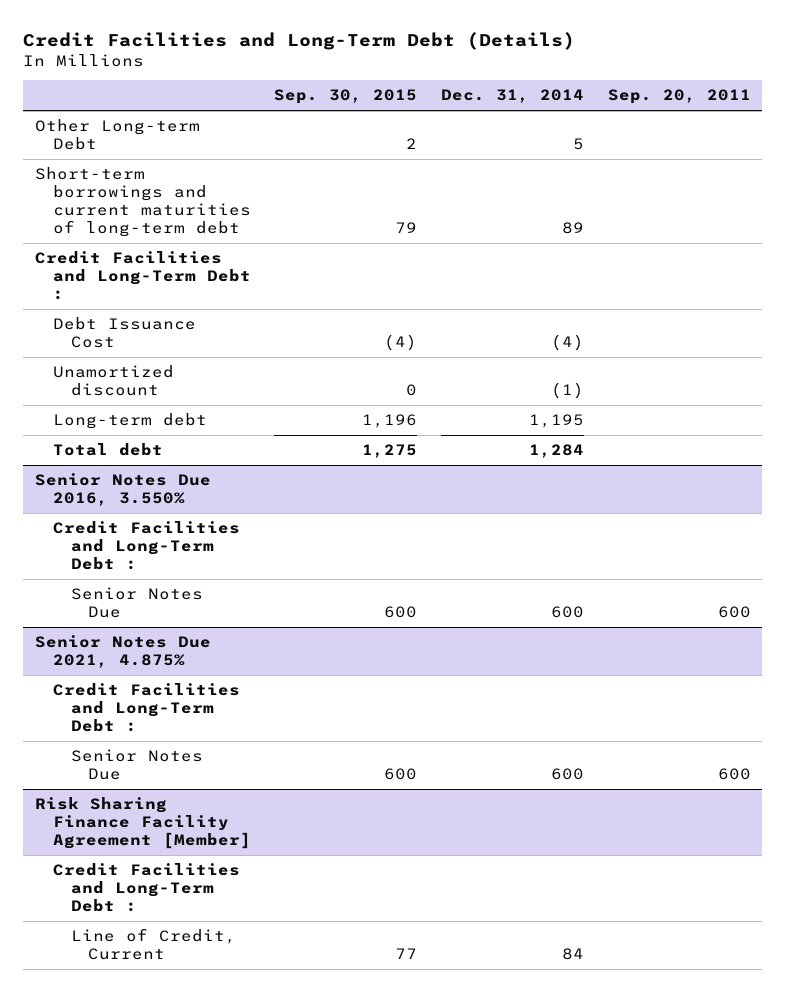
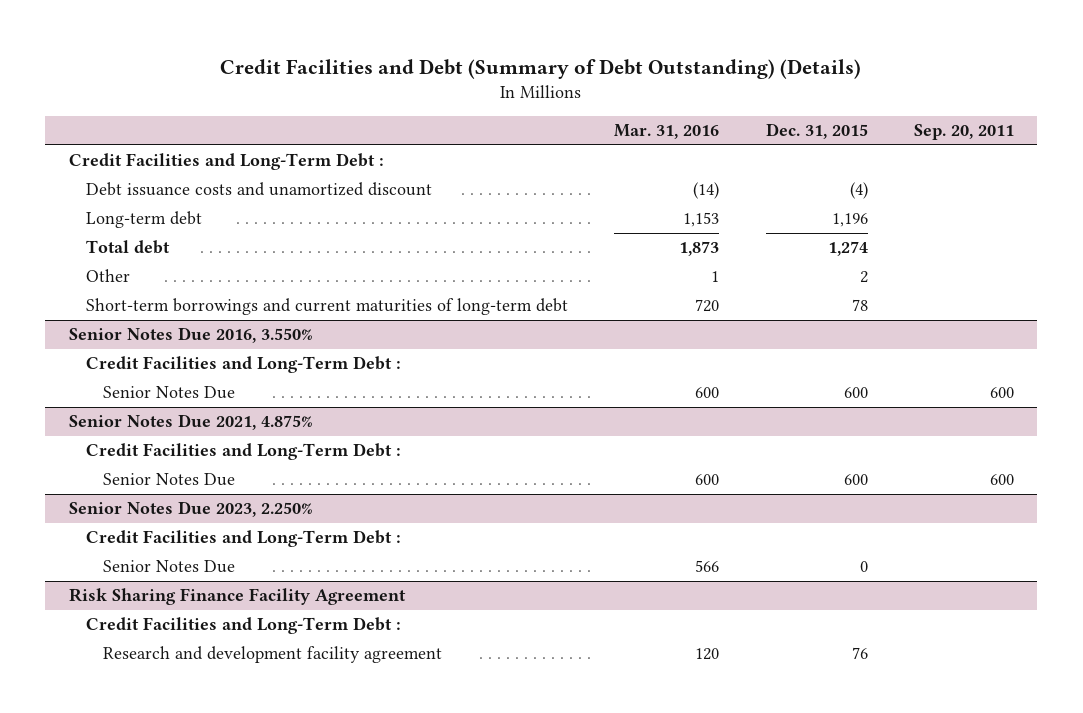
- Credit Facilities and Long-Term Debt (Details)
+ Credit Facilities and Debt (Summary of Debt Outstanding) (Details)
- | Sep. 30, 2015 | Dec. 31, 2014 | Sep. 20, 2011
+ | Mar. 31, 2016 | Dec. 31, 2015 | Sep. 20, 2011
- Other Long-term Debt | 2 | 5 |
- Debt Issuance Cost | (4) | (4) |
- Unamortized discount | 0 | (1) |
+ Debt issuance costs and unamortized discount | (14) | (4) |
+ Other | 1 | 2 |
moved down: Short-term borrowings and current maturities of long-term debt | 720 | 78 |
- Risk Sharing Finance Facility Agreement [Member]
+ Senior Notes Due 2023, 2.250%
+ Credit Facilities and Long-Term Debt :
+ Senior Notes Due | 566 | 0 |
+ Risk Sharing Finance Facility Agreement
- Line of Credit, Current | 77 | 84 |
+ Research and development facility agreement | 120 | 76 |

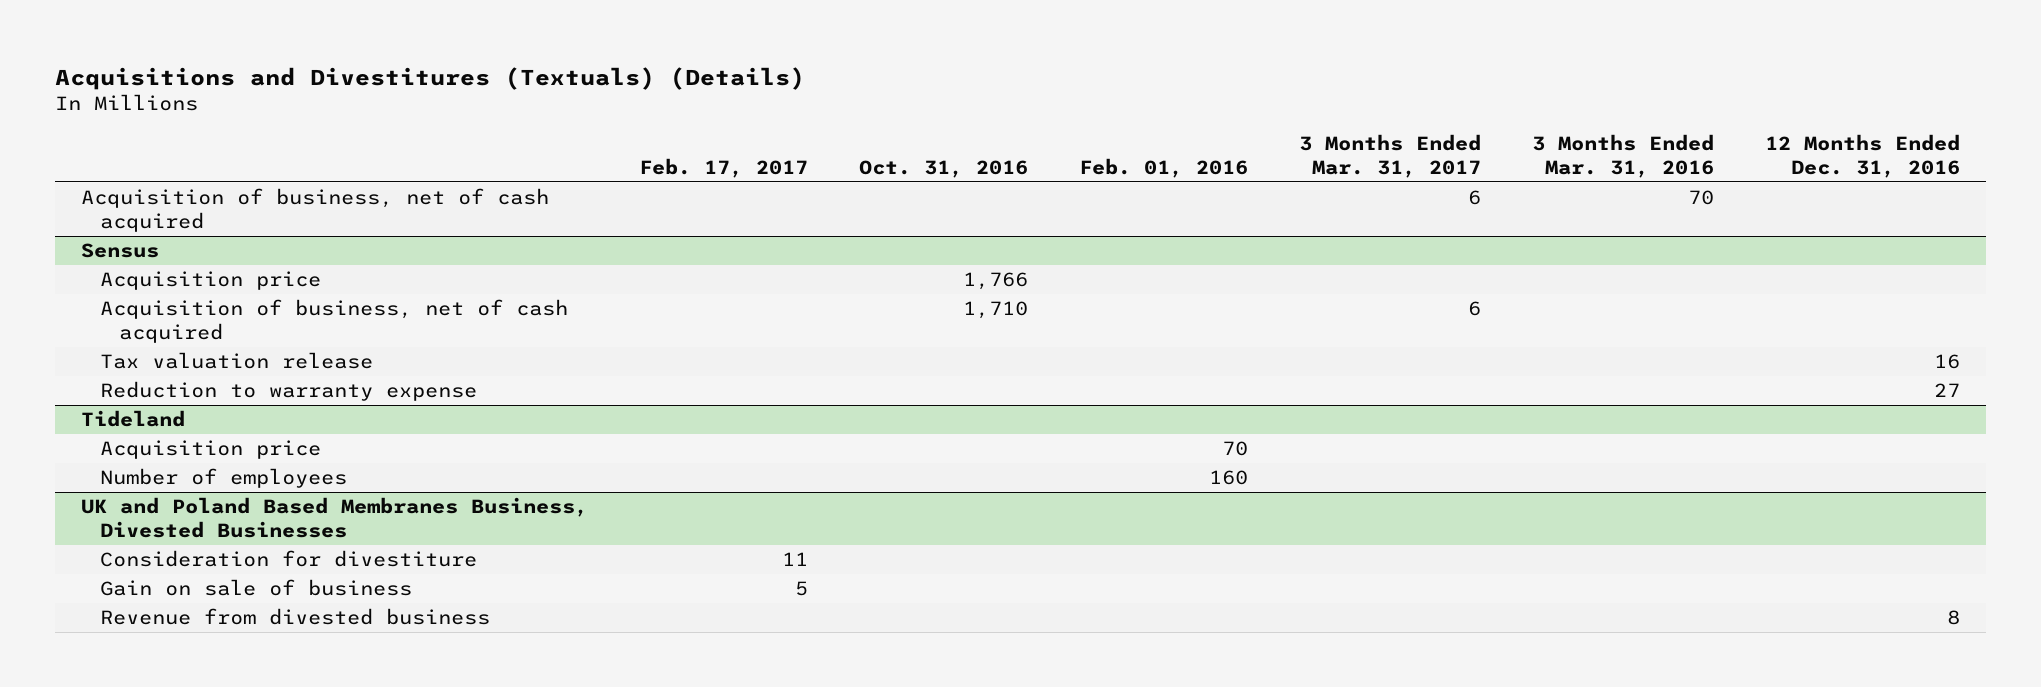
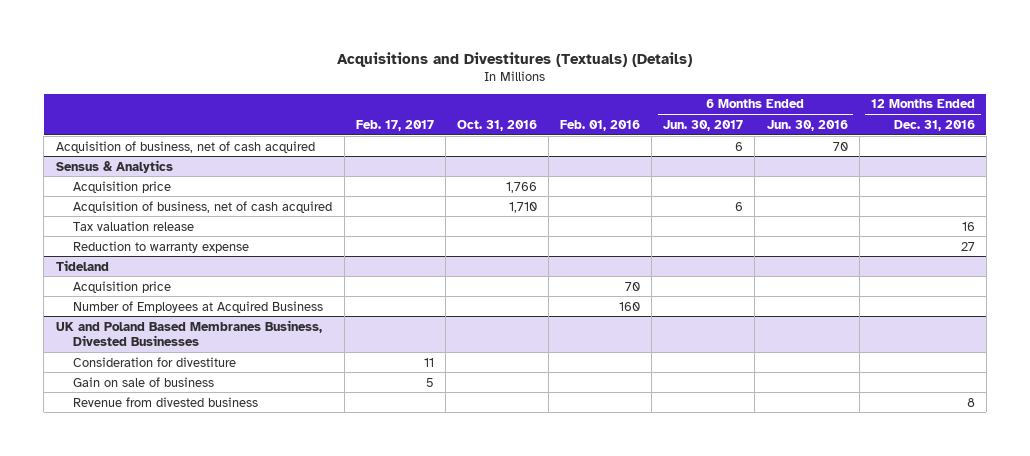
- | Feb. 17, 2017 | Oct. 31, 2016 | Feb. 01, 2016 | 3 Months Ended Mar. 31, 2017 | 3 Months Ended Mar. 31, 2016 | 12 Months Ended Dec. 31, 2016
+ | Feb. 17, 2017 | Oct. 31, 2016 | Feb. 01, 2016 | 6 Months Ended Jun. 30, 2017 | 6 Months Ended Jun. 30, 2016 | 12 Months Ended Dec. 31, 2016
- Sensus
+ Sensus & Analytics
@ Tideland
- Number of employees | | | 160 | | |
+ Number of Employees at Acquired Business | | | 160 | | |

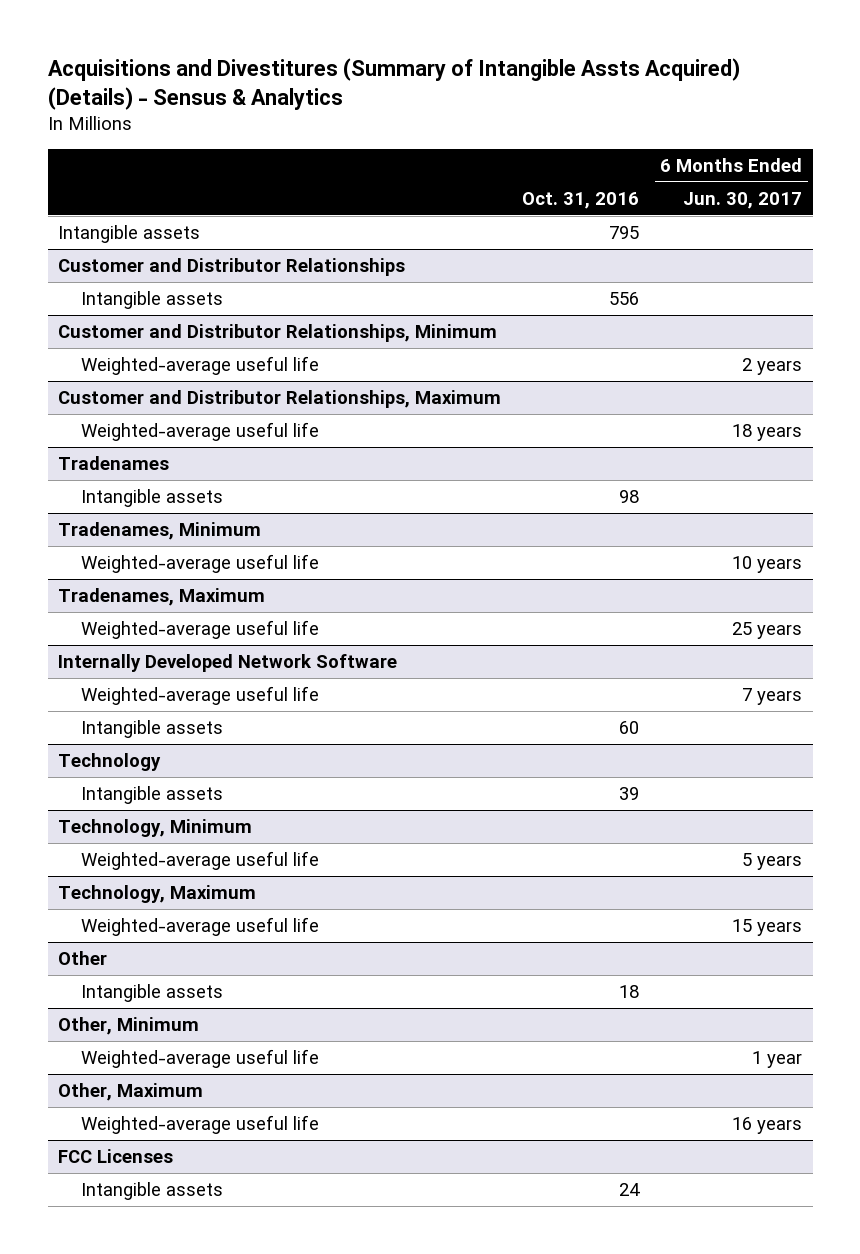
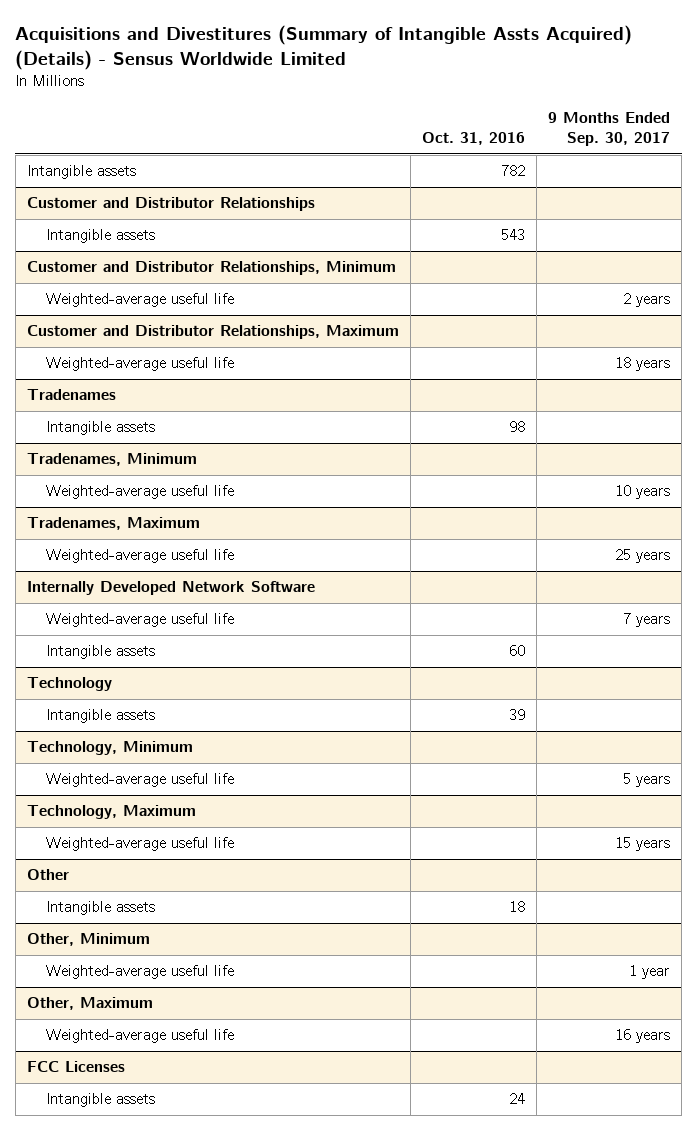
- Acquisitions and Divestitures (Summary of Intangible Assts Acquired) (Details) - Sensus & Analytics
+ Acquisitions and Divestitures (Summary of Intangible Assts Acquired) (Details) - Sensus Worldwide Limited
- | Oct. 31, 2016 | 6 Months Ended Jun. 30, 2017
+ | Oct. 31, 2016 | 9 Months Ended Sep. 30, 2017
- Intangible assets | 795 |
+ Intangible assets | 782 |
@ Customer and Distributor Relationships
- Intangible assets | 556 |
+ Intangible assets | 543 |

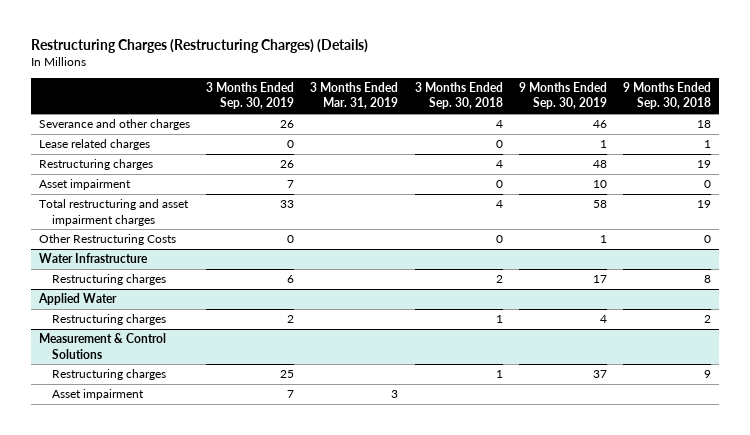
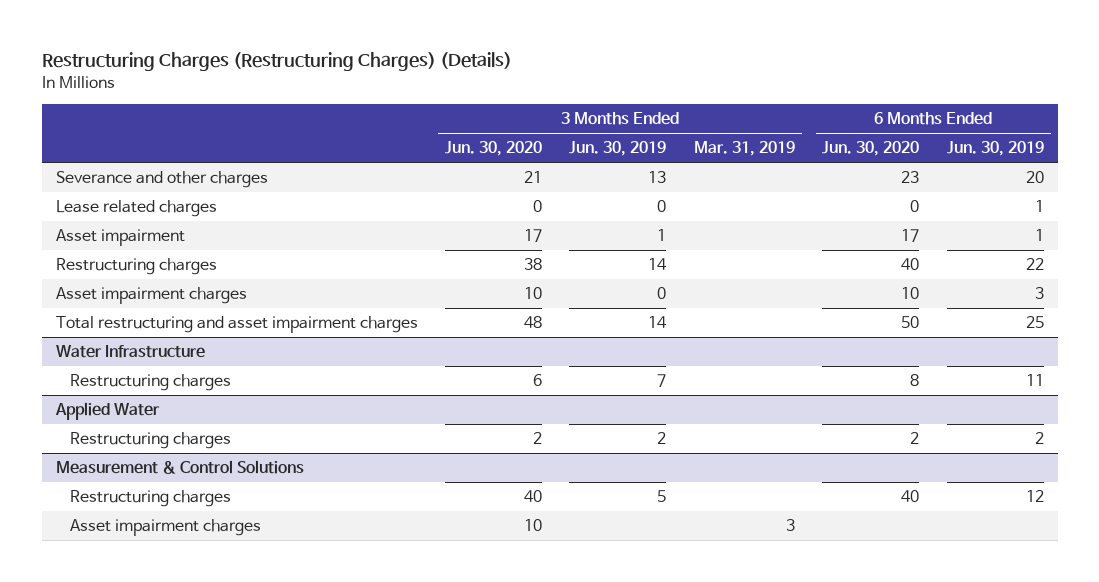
- | 3 Months Ended Sep. 30, 2019 | 3 Months Ended Mar. 31, 2019 | 3 Months Ended Sep. 30, 2018 | 9 Months Ended Sep. 30, 2019 | 9 Months Ended Sep. 30, 2018
+ | 3 Months Ended Jun. 30, 2020 | 3 Months Ended Jun. 30, 2019 | 3 Months Ended Mar. 31, 2019 | 6 Months Ended Jun. 30, 2020 | 6 Months Ended Jun. 30, 2019
moved down: Restructuring charges | 38 | 14 | | 40 | 22
+ Asset impairment charges | 10 | 0 | | 10 | 3
- Other Restructuring Costs | 0 | | 0 | 1 | 0
@ Measurement & Control Solutions
- Asset impairment | 7 | 3 | | |
+ Asset impairment charges | 10 | | 3 | |

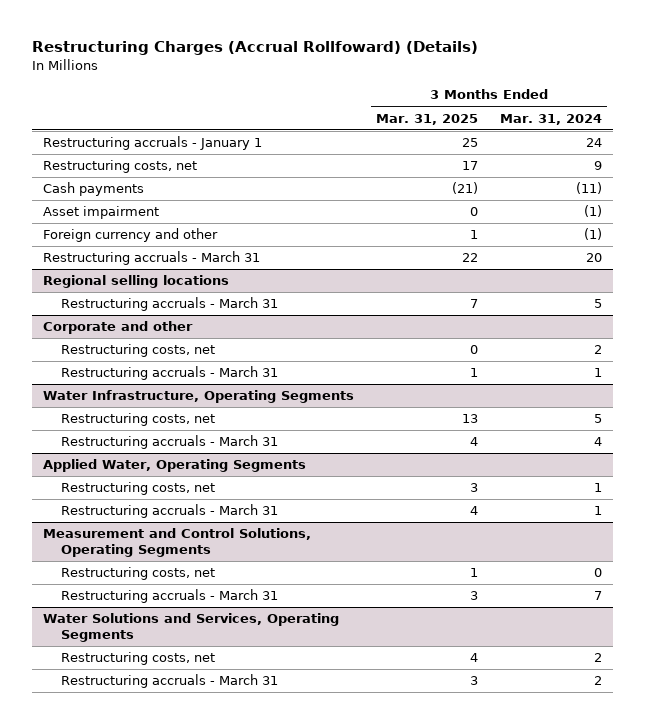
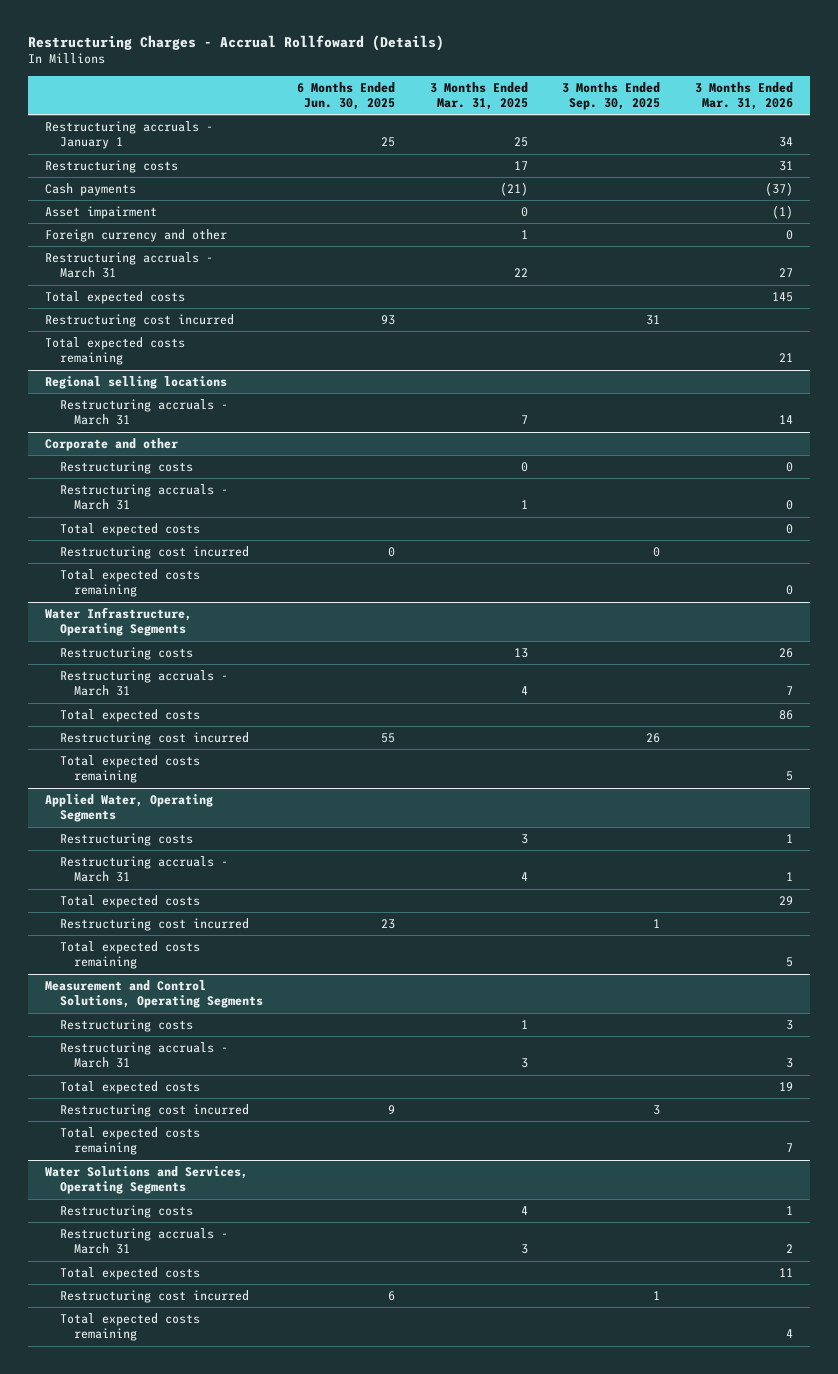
- Restructuring Charges (Accrual Rollfoward) (Details)
+ Restructuring Charges - Accrual Rollfoward (Details)
- | 3 Months Ended Mar. 31, 2025 | 3 Months Ended Mar. 31, 2024
+ | 6 Months Ended Jun. 30, 2025 | 3 Months Ended Mar. 31, 2025 | 3 Months Ended Sep. 30, 2025 | 3 Months Ended Mar. 31, 2026
- Restructuring costs, net | 17 | 9
+ Restructuring costs | | 17 | | 31
+ Total expected costs | | | | 145
+ Restructuring cost incurred | 93 | | 31 |
+ Total expected costs remaining | | | | 21
@ Corporate and other
- Restructuring costs, net | 0 | 2
+ Restructuring costs | | 0 | | 0
+ Total expected costs | | | | 0
+ Restructuring cost incurred | 0 | | 0 |
+ Total expected costs remaining | | | | 0
@ Water Infrastructure, Operating Segments
- Restructuring costs, net | 13 | 5
+ Restructuring costs | | 13 | | 26
+ Total expected costs | | | | 86
+ Restructuring cost incurred | 55 | | 26 |
+ Total expected costs remaining | | | | 5
@ Applied Water, Operating Segments
- Restructuring costs, net | 3 | 1
+ Restructuring costs | | 3 | | 1
+ Total expected costs | | | | 29
+ Restructuring cost incurred | 23 | | 1 |
+ Total expected costs remaining | | | | 5
@ Measurement and Control Solutions, Operating Segments
- Restructuring costs, net | 1 | 0
+ Restructuring costs | | 1 | | 3
+ Total expected costs | | | | 19
+ Restructuring cost incurred | 9 | | 3 |
+ Total expected costs remaining | | | | 7
@ Water Solutions and Services, Operating Segments
- Restructuring costs, net | 4 | 2
+ Restructuring costs | | 4 | | 1
+ Total expected costs | | | | 11
+ Restructuring cost incurred | 6 | | 1 |
+ Total expected costs remaining | | | | 4

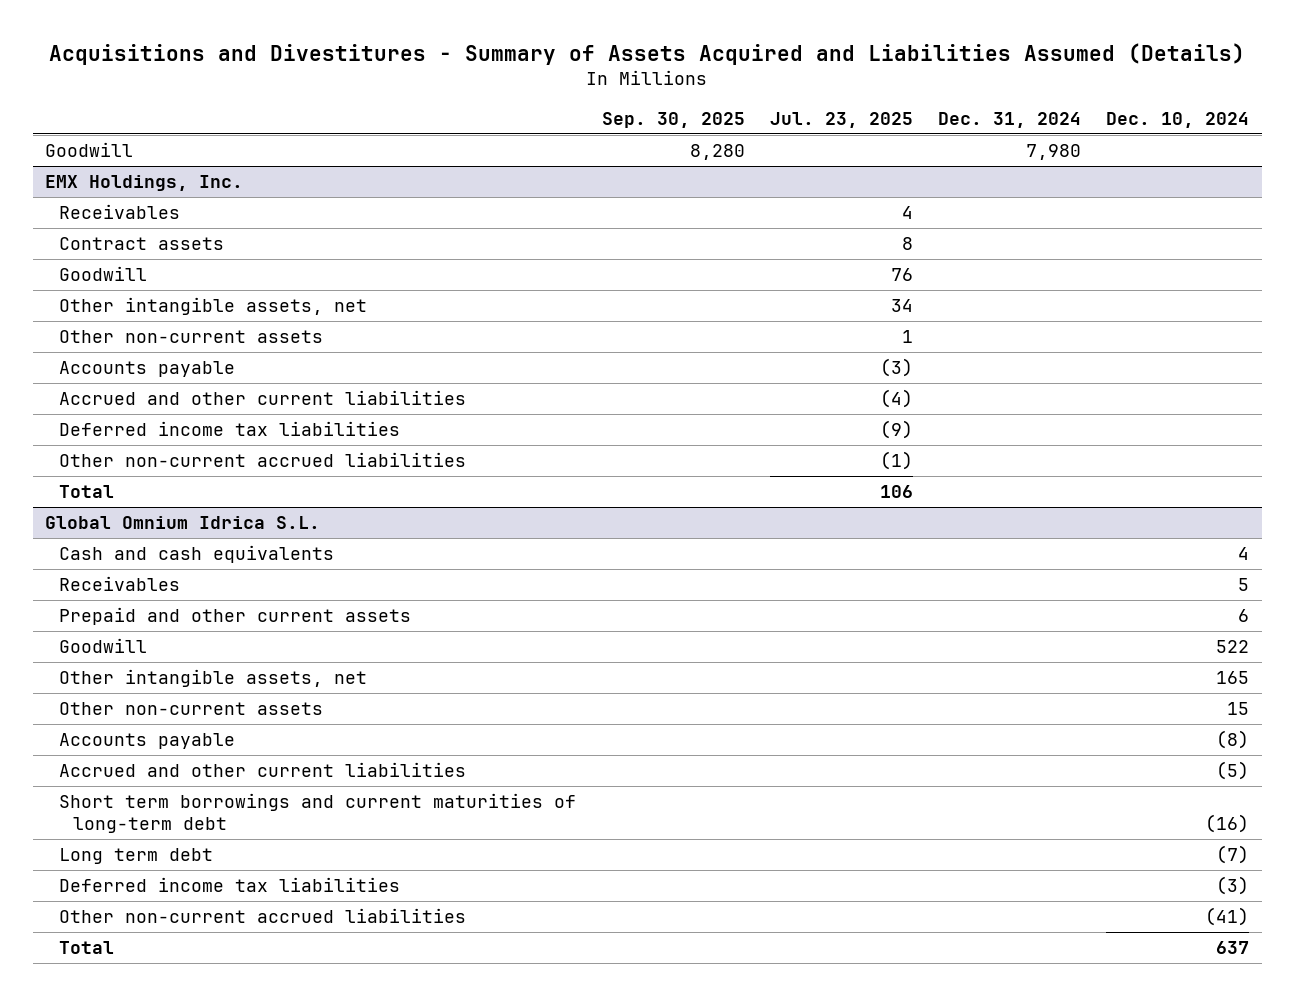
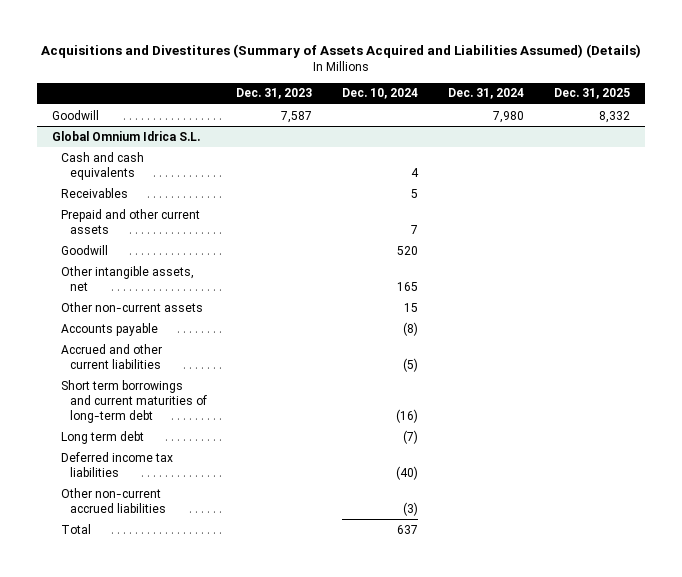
- Acquisitions and Divestitures - Summary of Assets Acquired and Liabilities Assumed (Details)
+ Acquisitions and Divestitures (Summary of Assets Acquired and Liabilities Assumed) (Details)
- | Sep. 30, 2025 | Jul. 23, 2025 | Dec. 31, 2024 | Dec. 10, 2024
+ | Dec. 31, 2023 | Dec. 10, 2024 | Dec. 31, 2024 | Dec. 31, 2025
- EMX Holdings, Inc.
- Receivables | | 4 | |
- Contract assets | | 8 | |
- Goodwill | | 76 | |
- Other intangible assets, net | | 34 | |
- Other non-current assets | | 1 | |
- Accounts payable | | (3) | |
- Accrued and other current liabilities | | (4) | |
- Deferred income tax liabilities | | (9) | |
- Other non-current accrued liabilities | | (1) | |
- Total | | 106 | |
@ Global Omnium Idrica S.L.
- Prepaid and other current assets | | | | 6
- Goodwill | | | | 522
+ Prepaid and other current assets | | 7 | |
+ Goodwill | | 520 | |
- Deferred income tax liabilities | | | | (3)
- Other non-current accrued liabilities | | | | (41)
+ Deferred income tax liabilities | | (40) | |
+ Other non-current accrued liabilities | | (3) | |

